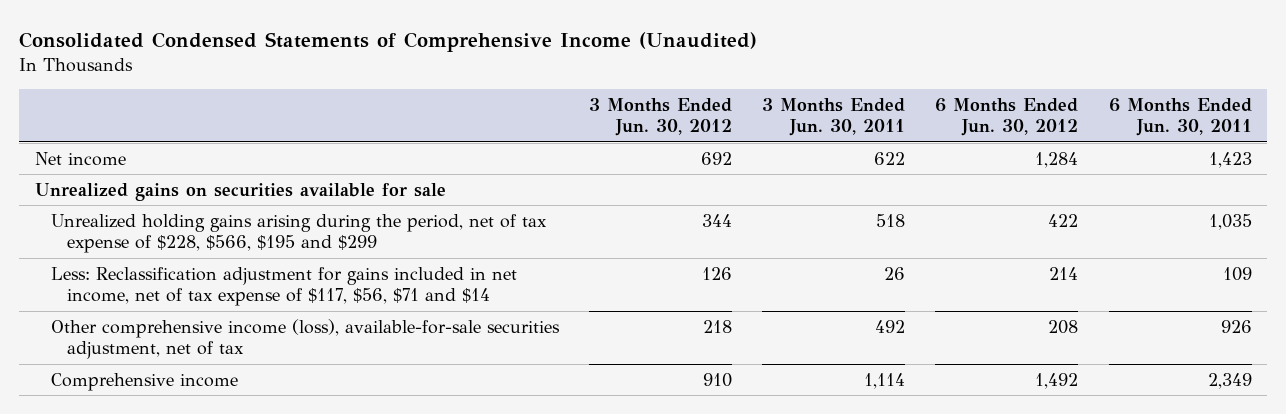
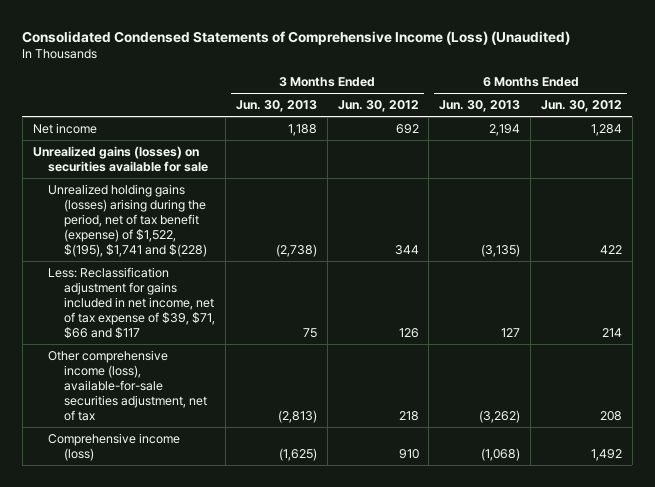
- Consolidated Condensed Statements of Comprehensive Income (Unaudited)
+ Consolidated Condensed Statements of Comprehensive Income (Loss) (Unaudited)
- | 3 Months Ended Jun. 30, 2012 | 3 Months Ended Jun. 30, 2011 | 6 Months Ended Jun. 30, 2012 | 6 Months Ended Jun. 30, 2011
+ | 3 Months Ended Jun. 30, 2013 | 3 Months Ended Jun. 30, 2012 | 6 Months Ended Jun. 30, 2013 | 6 Months Ended Jun. 30, 2012
- Unrealized gains on securities available for sale
- Unrealized holding gains arising during the period, net of tax expense of $228, $566, $195 and $299 | 344 | 518 | 422 | 1,035
- Less: Reclassification adjustment for gains included in net income, net of tax expense of $117, $56, $71 and $14 | 126 | 26 | 214 | 109
+ Unrealized gains (losses) on securities available for sale
+ Unrealized holding gains (losses) arising during the period, net of tax benefit (expense) of $1,522, $(195), $1,741 and $(228) | (2,738) | 344 | (3,135) | 422
+ Less: Reclassification adjustment for gains included in net income, net of tax expense of $39, $71, $66 and $117 | 75 | 126 | 127 | 214
- Comprehensive income | 910 | 1,114 | 1,492 | 2,349
+ Comprehensive income (loss) | (1,625) | 910 | (1,068) | 1,492

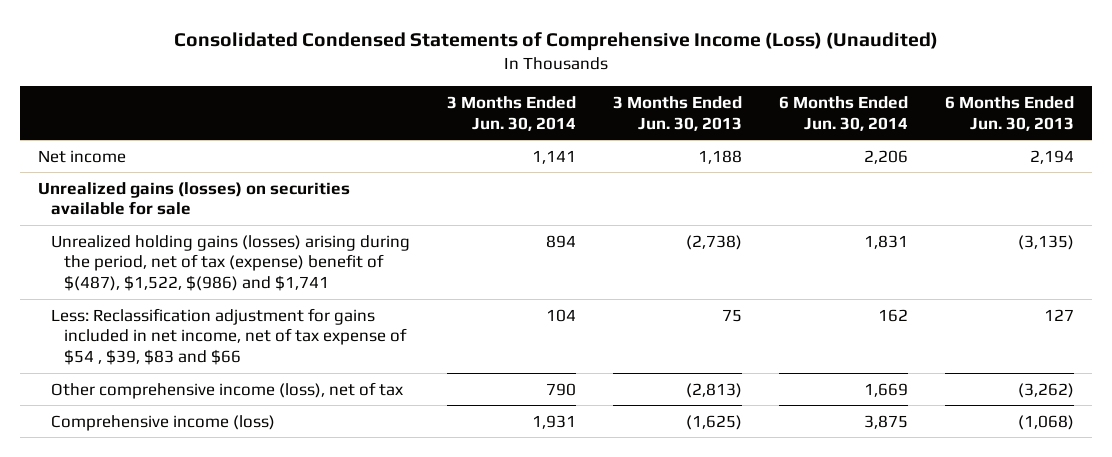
- | 3 Months Ended Jun. 30, 2013 | 3 Months Ended Jun. 30, 2012 | 6 Months Ended Jun. 30, 2013 | 6 Months Ended Jun. 30, 2012
+ | 3 Months Ended Jun. 30, 2014 | 3 Months Ended Jun. 30, 2013 | 6 Months Ended Jun. 30, 2014 | 6 Months Ended Jun. 30, 2013
- Unrealized holding gains (losses) arising during the period, net of tax benefit (expense) of $1,522, $(195), $1,741 and $(228) | (2,738) | 344 | (3,135) | 422
- Less: Reclassification adjustment for gains included in net income, net of tax expense of $39, $71, $66 and $117 | 75 | 126 | 127 | 214
- Other comprehensive income (loss), available-for-sale securities adjustment, net of tax | (2,813) | 218 | (3,262) | 208
+ Unrealized holding gains (losses) arising during the period, net of tax (expense) benefit of $(487), $1,522, $(986) and $1,741 | 894 | (2,738) | 1,831 | (3,135)
+ Less: Reclassification adjustment for gains included in net income, net of tax expense of $54 , $39, $83 and $66 | 104 | 75 | 162 | 127
+ Other comprehensive income (loss), net of tax | 790 | (2,813) | 1,669 | (3,262)

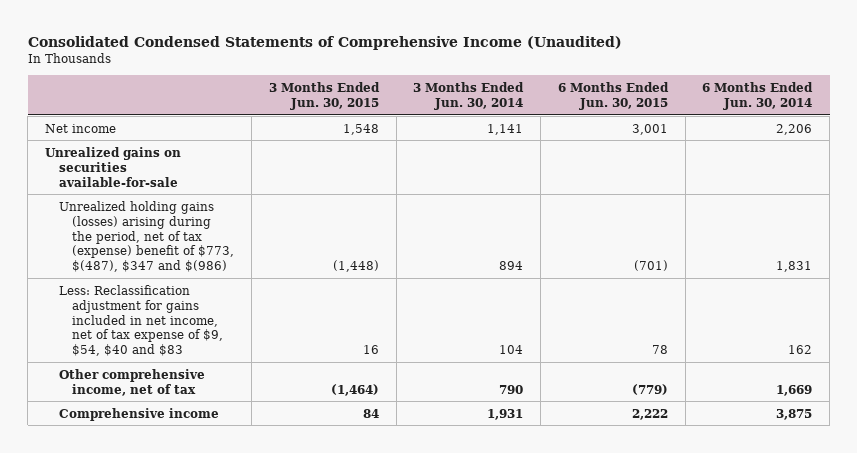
- Consolidated Condensed Statements of Comprehensive Income (Loss) (Unaudited)
+ Consolidated Condensed Statements of Comprehensive Income (Unaudited)
- | 3 Months Ended Jun. 30, 2014 | 3 Months Ended Jun. 30, 2013 | 6 Months Ended Jun. 30, 2014 | 6 Months Ended Jun. 30, 2013
+ | 3 Months Ended Jun. 30, 2015 | 3 Months Ended Jun. 30, 2014 | 6 Months Ended Jun. 30, 2015 | 6 Months Ended Jun. 30, 2014
- Unrealized gains (losses) on securities available for sale
- Unrealized holding gains (losses) arising during the period, net of tax (expense) benefit of $(487), $1,522, $(986) and $1,741 | 894 | (2,738) | 1,831 | (3,135)
- Less: Reclassification adjustment for gains included in net income, net of tax expense of $54 , $39, $83 and $66 | 104 | 75 | 162 | 127
- Other comprehensive income (loss), net of tax | 790 | (2,813) | 1,669 | (3,262)
- Comprehensive income (loss) | 1,931 | (1,625) | 3,875 | (1,068)
+ Unrealized gains on securities available-for-sale
+ Unrealized holding gains (losses) arising during the period, net of tax (expense) benefit of $773, $(487), $347 and $(986) | (1,448) | 894 | (701) | 1,831
+ Less: Reclassification adjustment for gains included in net income, net of tax expense of $9, $54, $40 and $83 | 16 | 104 | 78 | 162
+ Other comprehensive income, net of tax | (1,464) | 790 | (779) | 1,669
+ Comprehensive income | 84 | 1,931 | 2,222 | 3,875

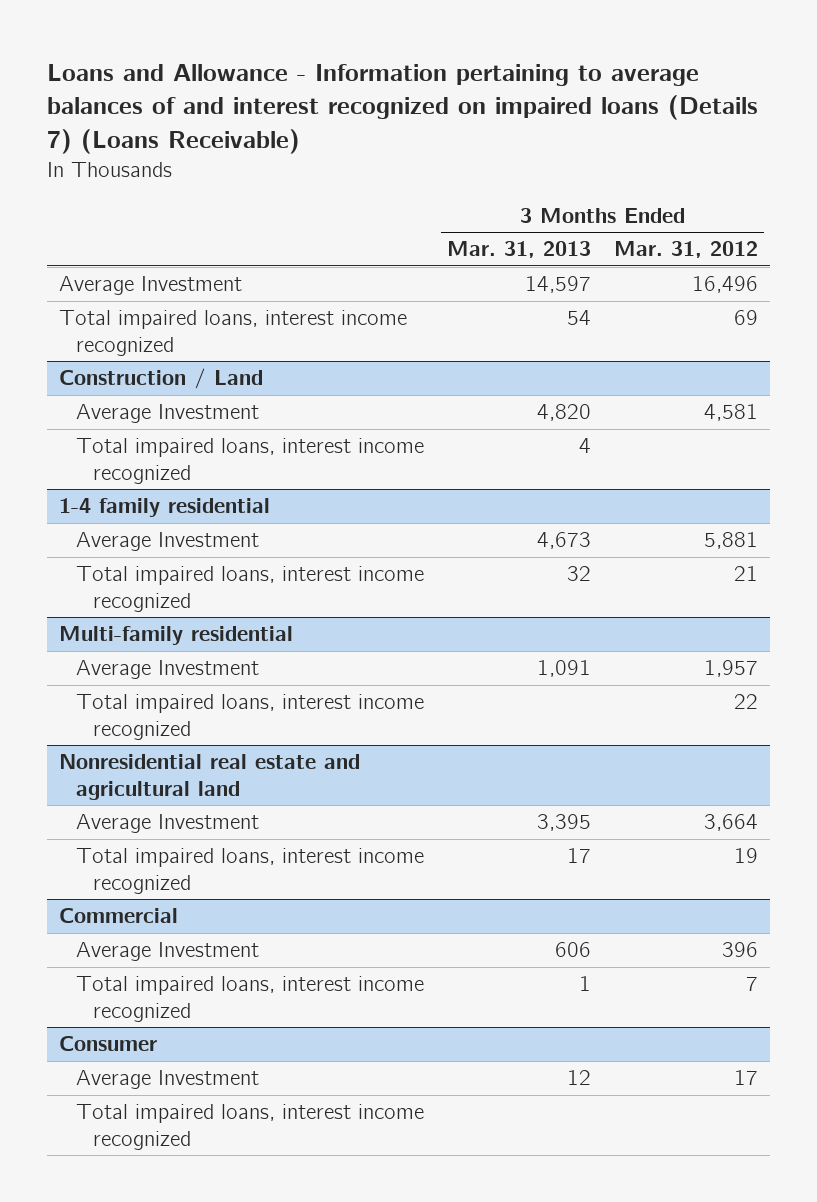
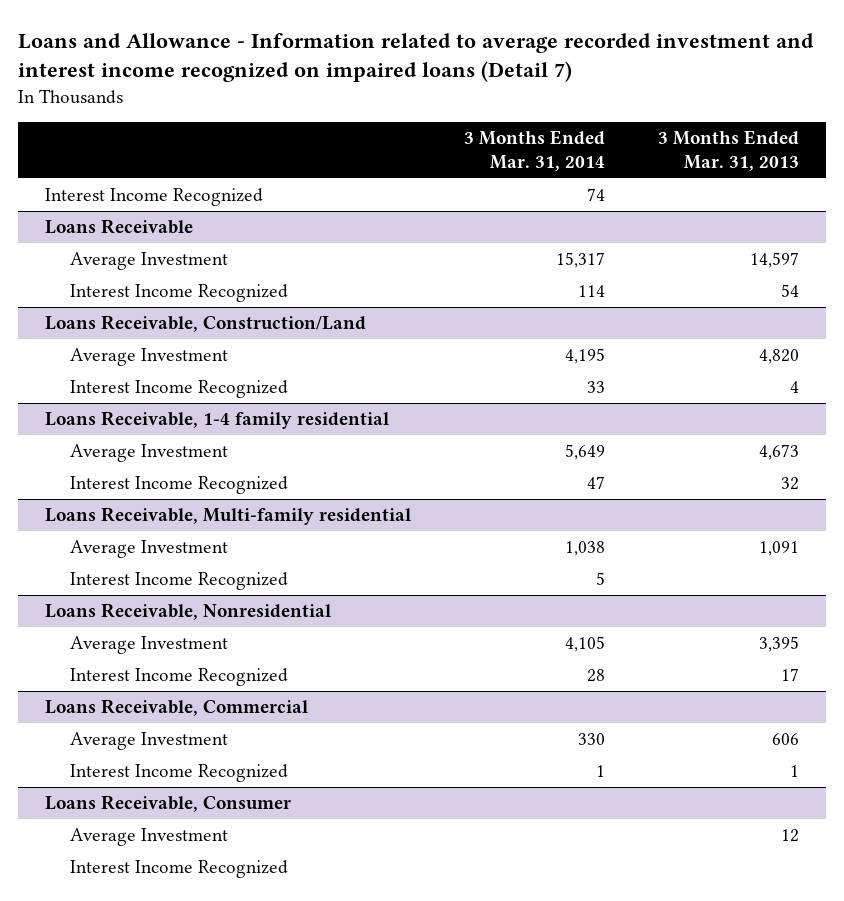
- Loans and Allowance - Information pertaining to average balances of and interest recognized on impaired loans (Details 7) (Loans Receivable)
+ Loans and Allowance - Information related to average recorded investment and interest income recognized on impaired loans (Detail 7)
- | 3 Months Ended Mar. 31, 2013 | 3 Months Ended Mar. 31, 2012
+ | 3 Months Ended Mar. 31, 2014 | 3 Months Ended Mar. 31, 2013
+ Interest Income Recognized | 74 |
+ Loans Receivable
- Total impaired loans, interest income recognized | 54 | 69
- Construction / Land
+ Interest Income Recognized | 114 | 54
+ Loans Receivable, Construction/Land
- Total impaired loans, interest income recognized | 4 |
- 1-4 family residential
+ Interest Income Recognized | 33 | 4
+ Loans Receivable, 1-4 family residential
- Total impaired loans, interest income recognized | 32 | 21
- Multi-family residential
+ Interest Income Recognized | 47 | 32
+ Loans Receivable, Multi-family residential
- Total impaired loans, interest income recognized | | 22
- Nonresidential real estate and agricultural land
+ Interest Income Recognized | 5 |
+ Loans Receivable, Nonresidential
- Total impaired loans, interest income recognized | 17 | 19
- Commercial
+ Interest Income Recognized | 28 | 17
+ Loans Receivable, Commercial
- Total impaired loans, interest income recognized | 1 | 7
- Consumer
+ Interest Income Recognized | 1 | 1
+ Loans Receivable, Consumer
- Total impaired loans, interest income recognized
+ Interest Income Recognized

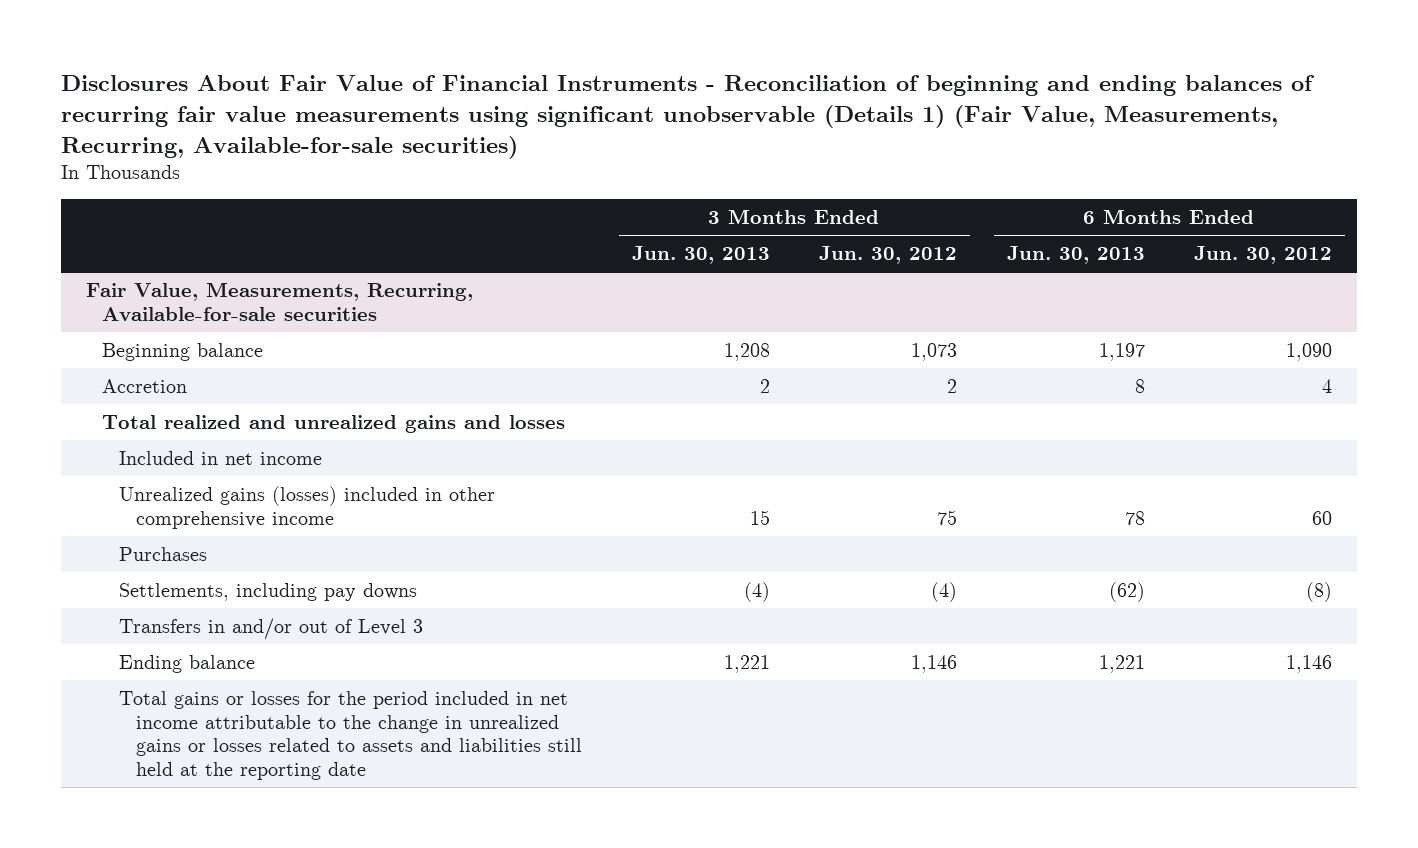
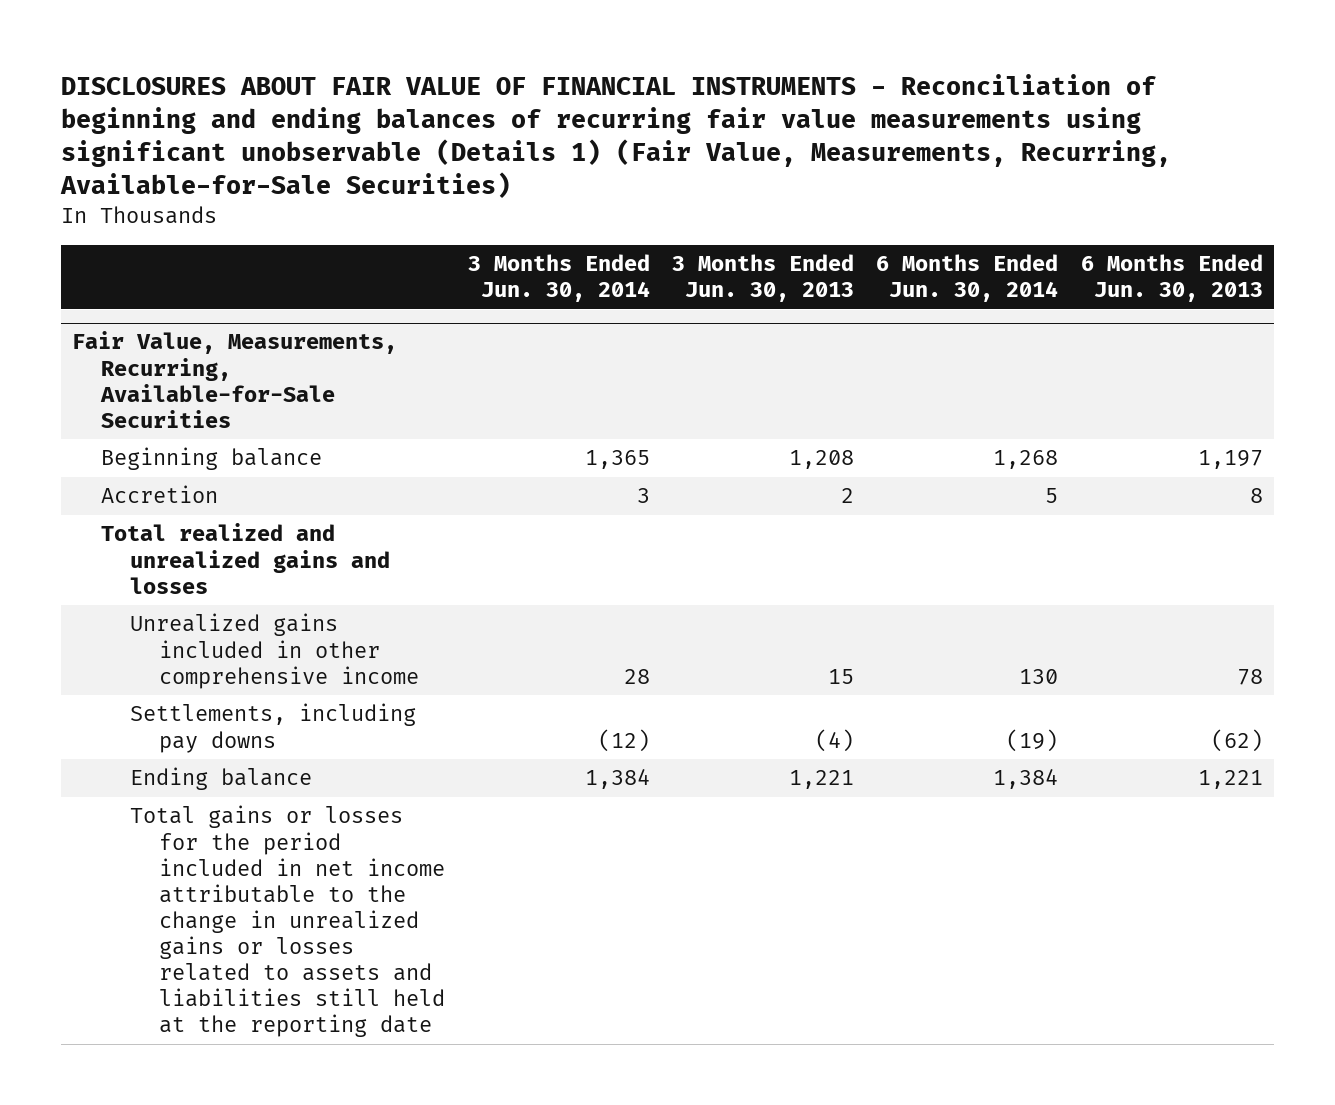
- Disclosures About Fair Value of Financial Instruments - Reconciliation of beginning and ending balances of recurring fair value measurements using significant unobservable (Details 1) (Fair Value, Measurements, Recurring, Available-for-sale securities)
+ DISCLOSURES ABOUT FAIR VALUE OF FINANCIAL INSTRUMENTS - Reconciliation of beginning and ending balances of recurring fair value measurements using significant unobservable (Details 1) (Fair Value, Measurements, Recurring, Available-for-Sale Securities)
- | 3 Months Ended Jun. 30, 2013 | 3 Months Ended Jun. 30, 2012 | 6 Months Ended Jun. 30, 2013 | 6 Months Ended Jun. 30, 2012
+ | 3 Months Ended Jun. 30, 2014 | 3 Months Ended Jun. 30, 2013 | 6 Months Ended Jun. 30, 2014 | 6 Months Ended Jun. 30, 2013
- Fair Value, Measurements, Recurring, Available-for-sale securities
+ Fair Value, Measurements, Recurring, Available-for-Sale Securities
- Included in net income
- Unrealized gains (losses) included in other comprehensive income | 15 | 75 | 78 | 60
- Purchases
+ Unrealized gains included in other comprehensive income | 28 | 15 | 130 | 78
- Transfers in and/or out of Level 3

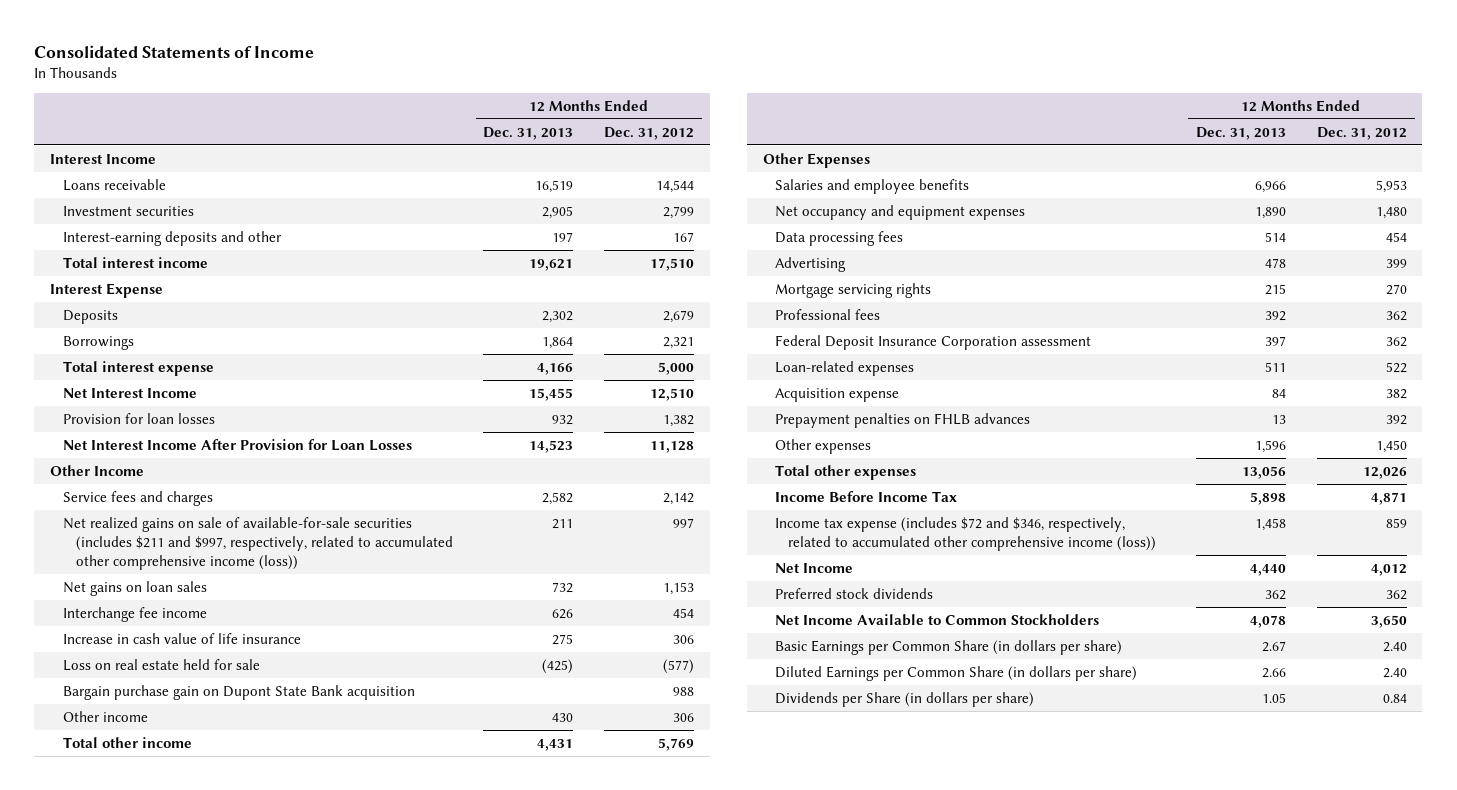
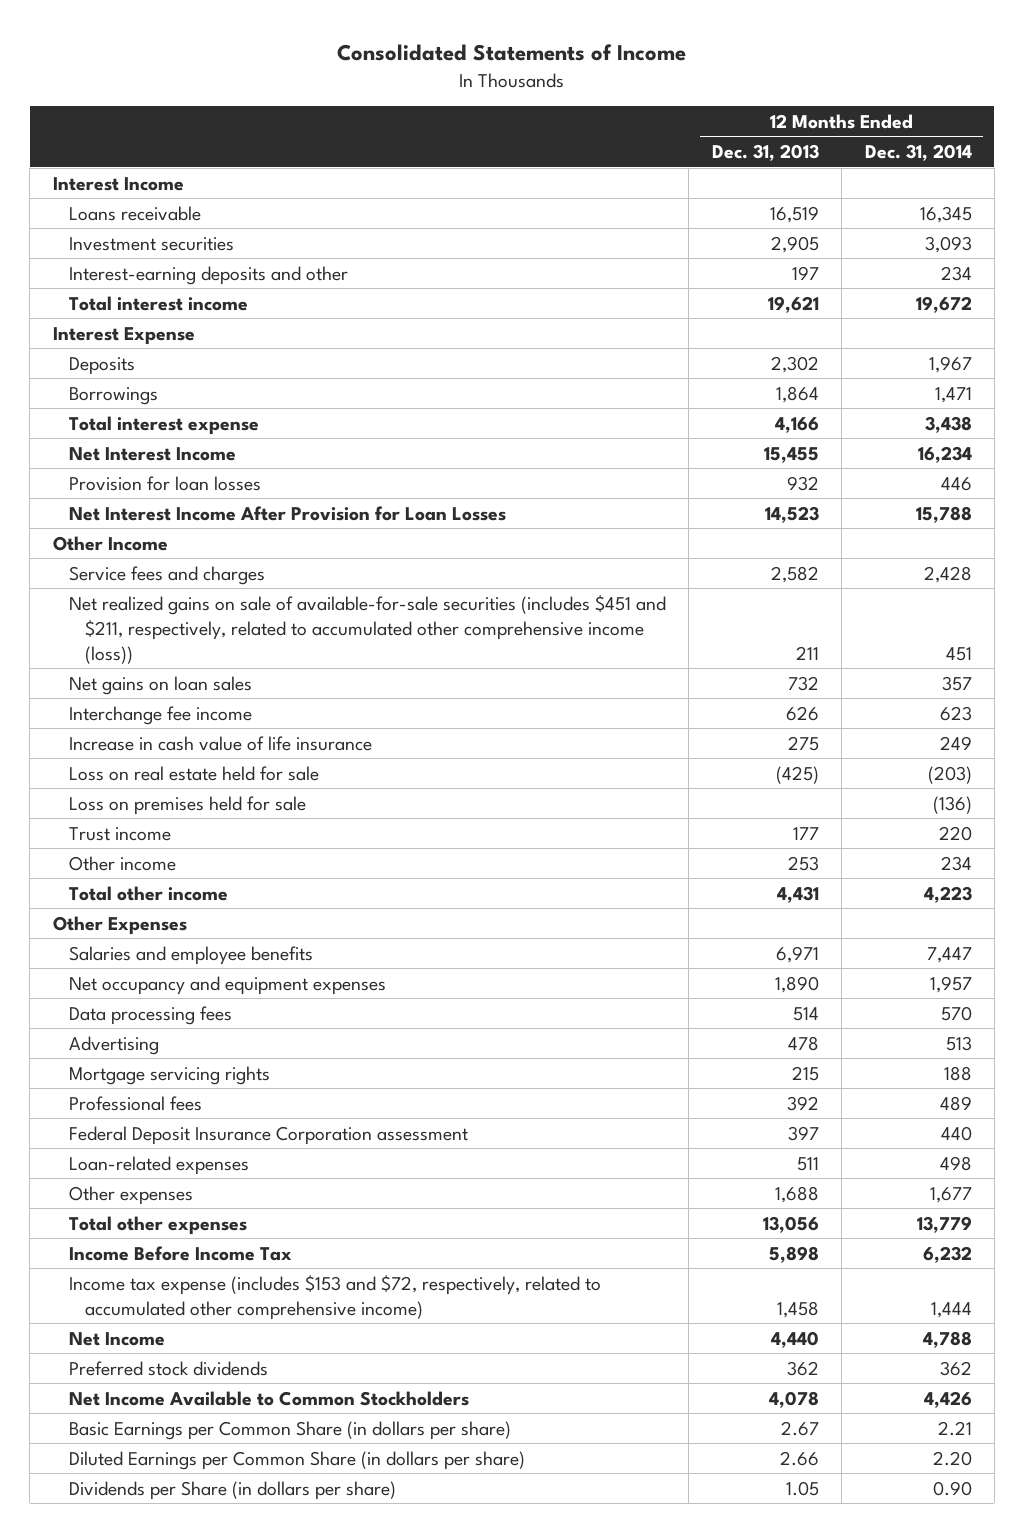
- | 12 Months Ended Dec. 31, 2013 | 12 Months Ended Dec. 31, 2012
+ | 12 Months Ended Dec. 31, 2013 | 12 Months Ended Dec. 31, 2014
- Net realized gains on sale of available-for-sale securities (includes $211 and $997, respectively, related to accumulated other comprehensive income (loss)) | 211 | 997
+ Net realized gains on sale of available-for-sale securities (includes $451 and $211, respectively, related to accumulated other comprehensive income (loss)) | 211 | 451
- Bargain purchase gain on Dupont State Bank acquisition | | 988
- Other income | 430 | 306
+ Loss on premises held for sale | | (136)
+ Trust income | 177 | 220
+ Other income | 253 | 234
- Salaries and employee benefits | 6,966 | 5,953
+ Salaries and employee benefits | 6,971 | 7,447
- Acquisition expense | 84 | 382
- Prepayment penalties on FHLB advances | 13 | 392
- Other expenses | 1,596 | 1,450
+ Other expenses | 1,688 | 1,677
- Income tax expense (includes $72 and $346, respectively, related to accumulated other comprehensive income (loss)) | 1,458 | 859
+ Income tax expense (includes $153 and $72, respectively, related to accumulated other comprehensive income) | 1,458 | 1,444

